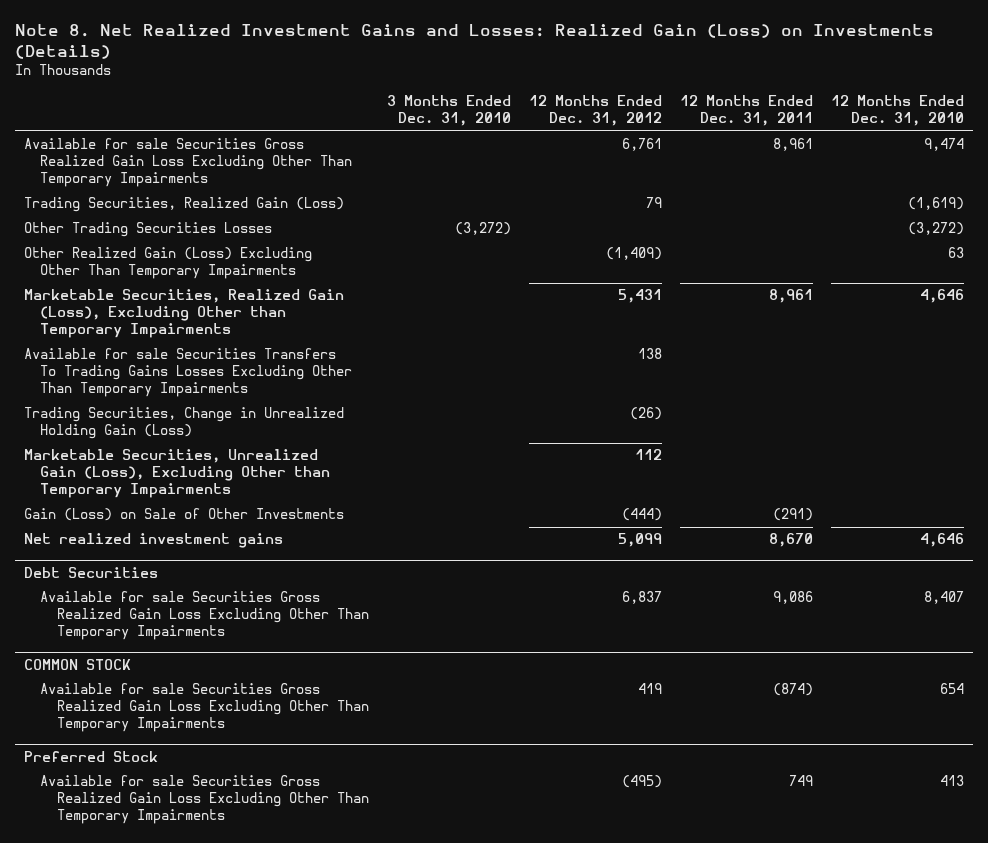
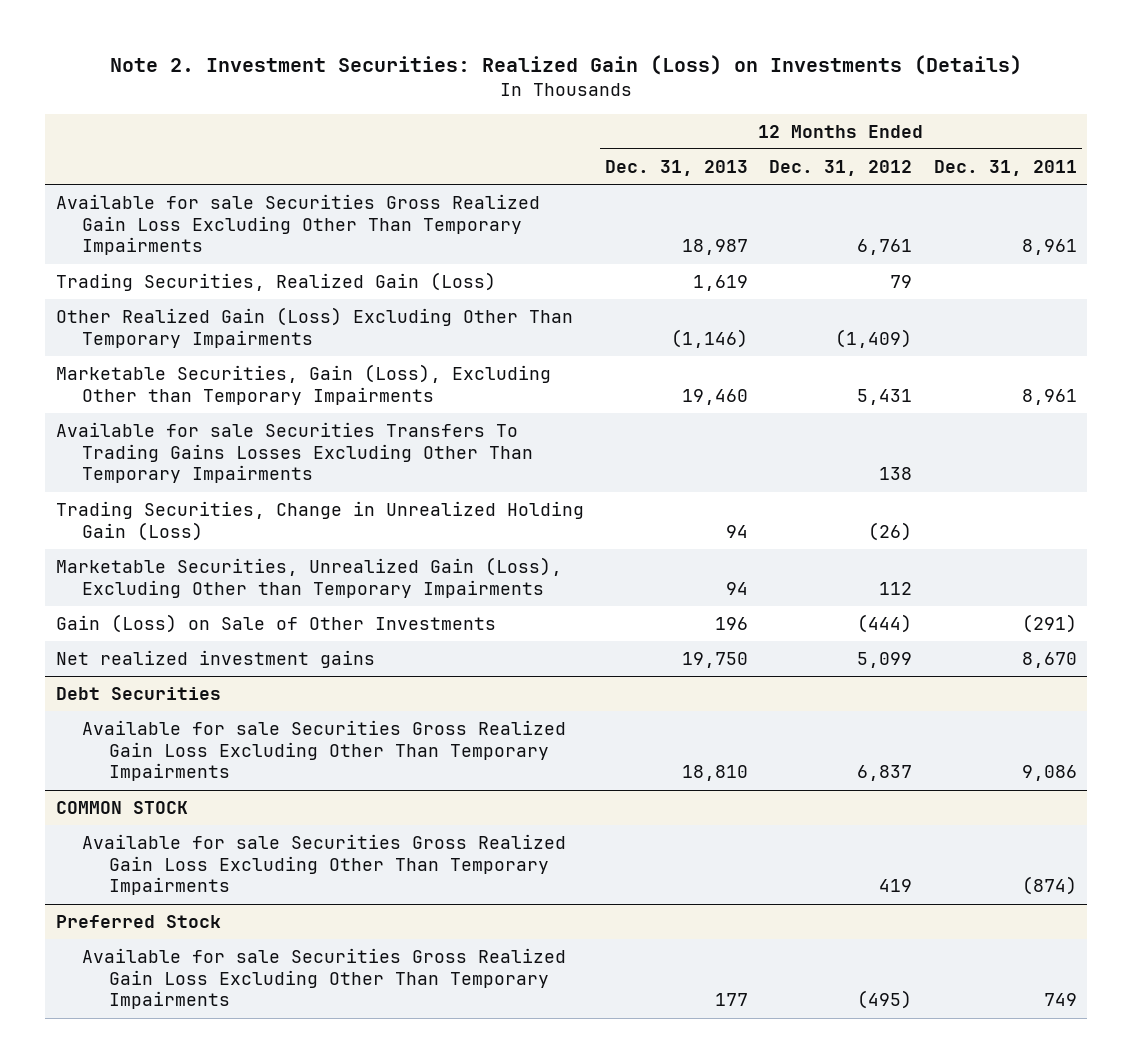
- Note 8. Net Realized Investment Gains and Losses: Realized Gain (Loss) on Investments (Details)
+ Note 2. Investment Securities: Realized Gain (Loss) on Investments (Details)
- | 3 Months Ended Dec. 31, 2010 | 12 Months Ended Dec. 31, 2012 | 12 Months Ended Dec. 31, 2011 | 12 Months Ended Dec. 31, 2010
+ | 12 Months Ended Dec. 31, 2013 | 12 Months Ended Dec. 31, 2012 | 12 Months Ended Dec. 31, 2011
- Other Trading Securities Losses | (3,272) | | | (3,272)
- Marketable Securities, Realized Gain (Loss), Excluding Other than Temporary Impairments | | 5,431 | 8,961 | 4,646
+ Marketable Securities, Gain (Loss), Excluding Other than Temporary Impairments | 19,460 | 5,431 | 8,961

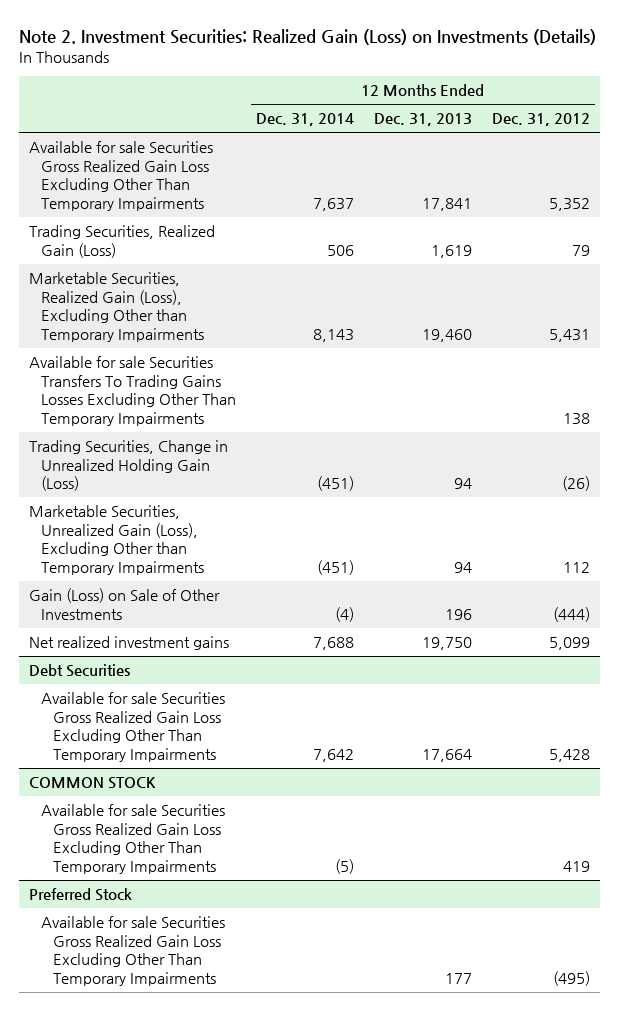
- | 12 Months Ended Dec. 31, 2013 | 12 Months Ended Dec. 31, 2012 | 12 Months Ended Dec. 31, 2011
+ | 12 Months Ended Dec. 31, 2014 | 12 Months Ended Dec. 31, 2013 | 12 Months Ended Dec. 31, 2012
- Available for sale Securities Gross Realized Gain Loss Excluding Other Than Temporary Impairments | 18,987 | 6,761 | 8,961
+ Available for sale Securities Gross Realized Gain Loss Excluding Other Than Temporary Impairments | 7,637 | 17,841 | 5,352
- Other Realized Gain (Loss) Excluding Other Than Temporary Impairments | (1,146) | (1,409) |
- Marketable Securities, Gain (Loss), Excluding Other than Temporary Impairments | 19,460 | 5,431 | 8,961
+ Marketable Securities, Realized Gain (Loss), Excluding Other than Temporary Impairments | 8,143 | 19,460 | 5,431
@ Debt Securities
- Available for sale Securities Gross Realized Gain Loss Excluding Other Than Temporary Impairments | 18,810 | 6,837 | 9,086
+ Available for sale Securities Gross Realized Gain Loss Excluding Other Than Temporary Impairments | 7,642 | 17,664 | 5,428

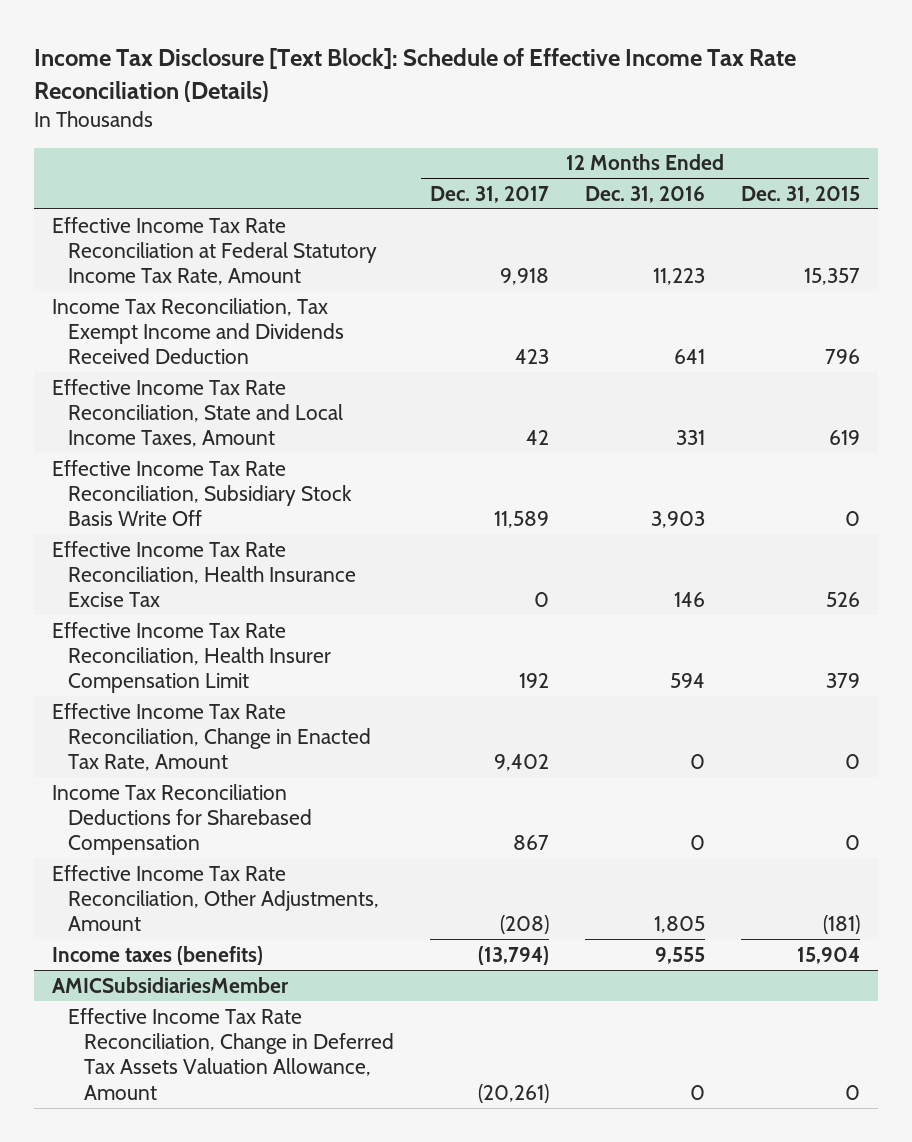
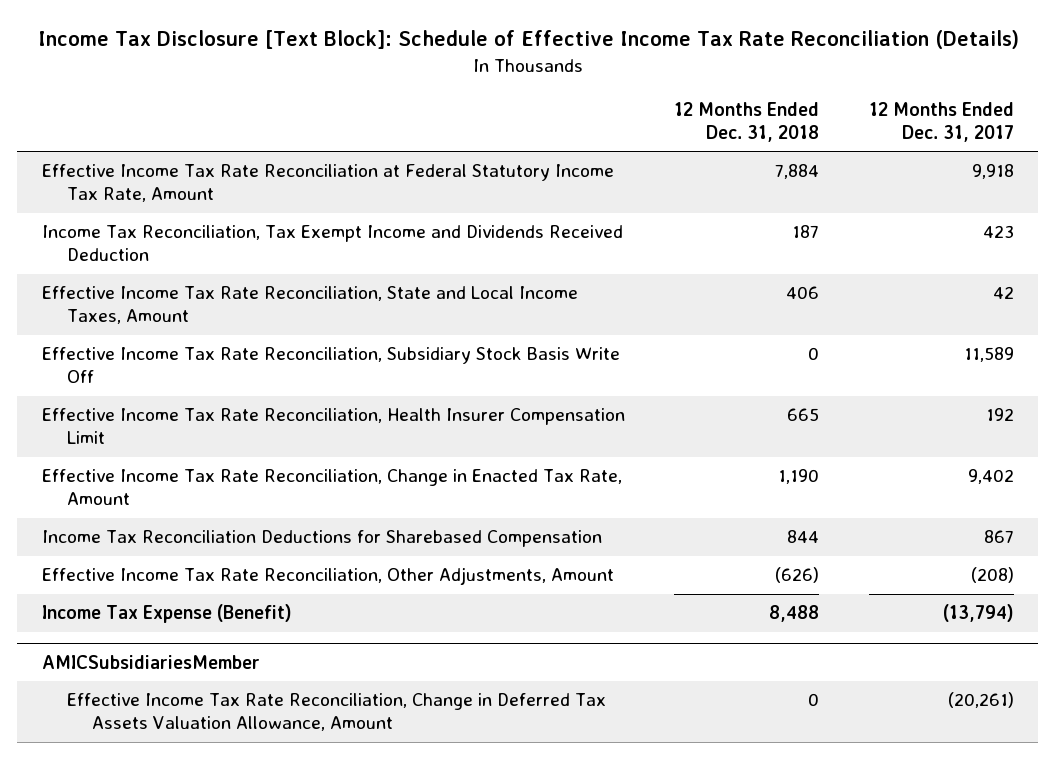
- | 12 Months Ended Dec. 31, 2017 | 12 Months Ended Dec. 31, 2016 | 12 Months Ended Dec. 31, 2015
+ | 12 Months Ended Dec. 31, 2018 | 12 Months Ended Dec. 31, 2017
- Effective Income Tax Rate Reconciliation, Health Insurance Excise Tax | 0 | 146 | 526
- Income taxes (benefits) | (13,794) | 9,555 | 15,904
+ Income Tax Expense (Benefit) | 8,488 | (13,794)

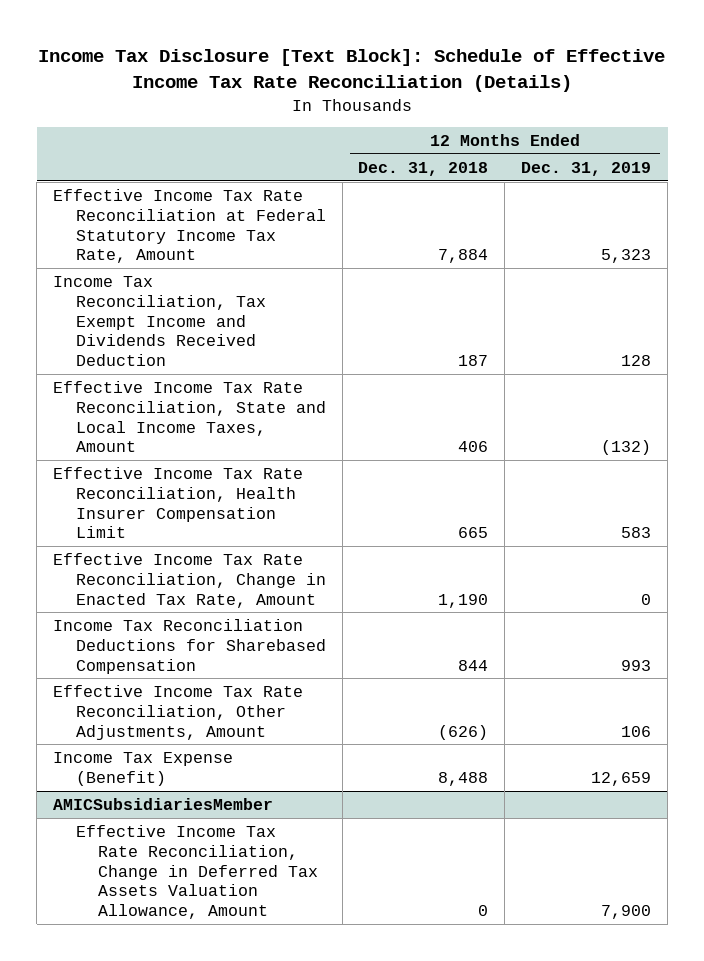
- | 12 Months Ended Dec. 31, 2018 | 12 Months Ended Dec. 31, 2017
+ | 12 Months Ended Dec. 31, 2018 | 12 Months Ended Dec. 31, 2019
- Effective Income Tax Rate Reconciliation, Subsidiary Stock Basis Write Off | 0 | 11,589

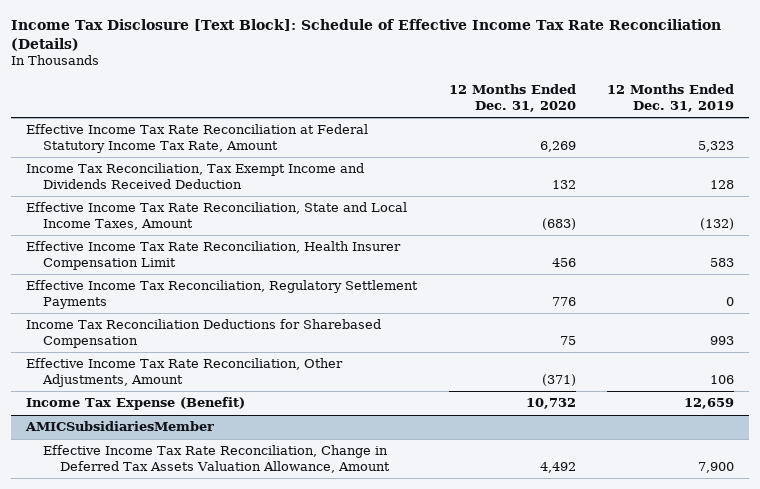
- | 12 Months Ended Dec. 31, 2018 | 12 Months Ended Dec. 31, 2019
+ | 12 Months Ended Dec. 31, 2020 | 12 Months Ended Dec. 31, 2019
- Effective Income Tax Rate Reconciliation, Change in Enacted Tax Rate, Amount | 1,190 | 0
+ Effective Income Tax Reconciliation, Regulatory Settlement Payments | 776 | 0

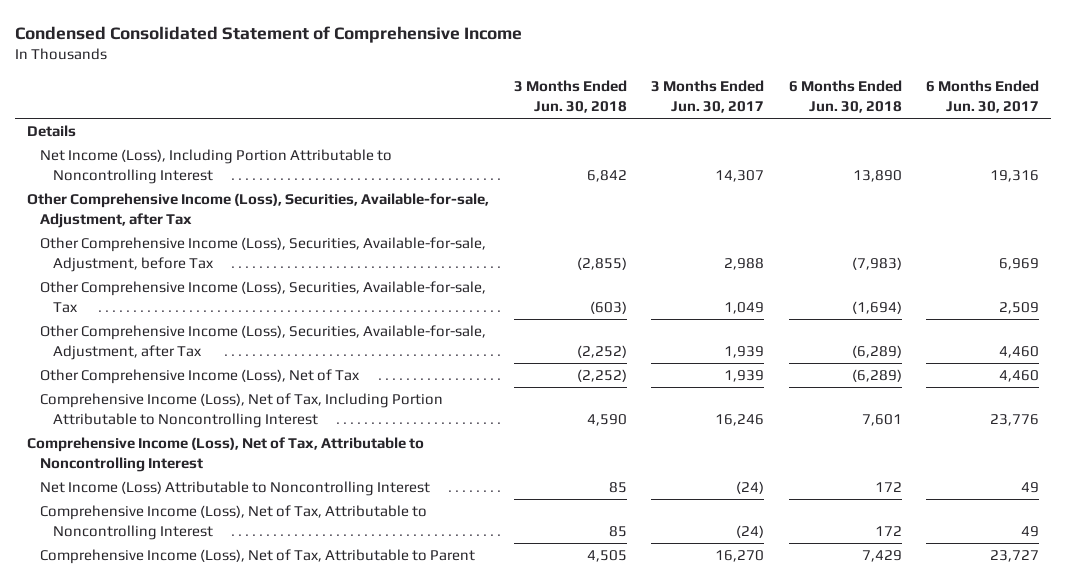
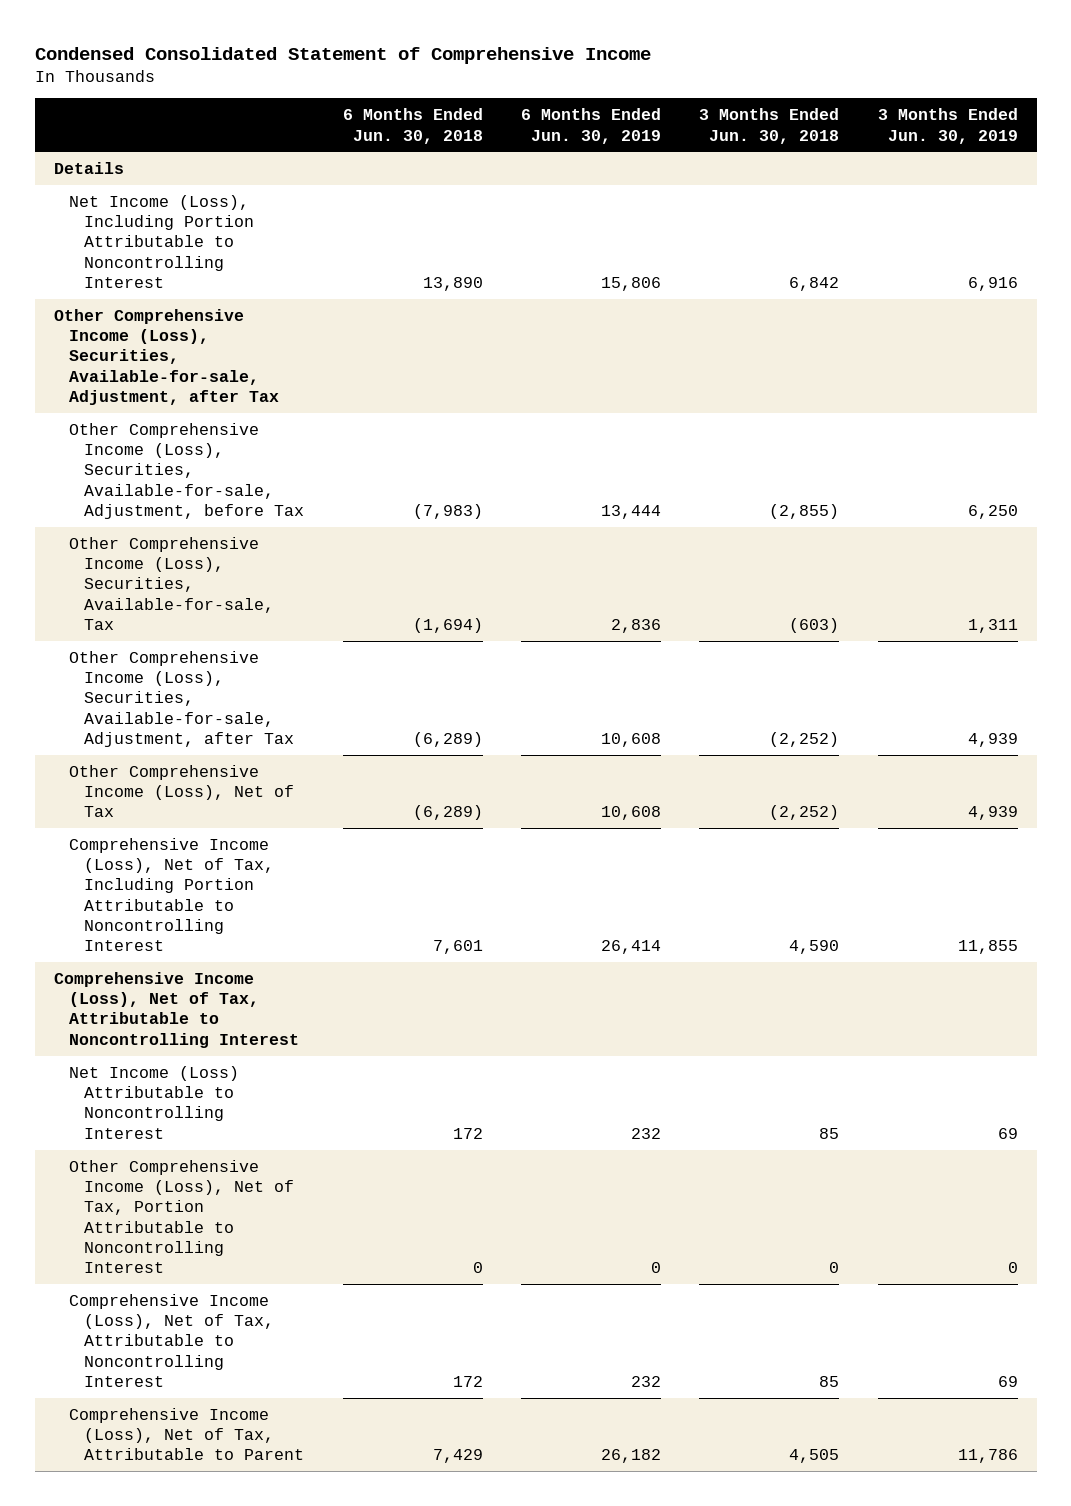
- | 3 Months Ended Jun. 30, 2018 | 3 Months Ended Jun. 30, 2017 | 6 Months Ended Jun. 30, 2018 | 6 Months Ended Jun. 30, 2017
+ | 6 Months Ended Jun. 30, 2018 | 6 Months Ended Jun. 30, 2019 | 3 Months Ended Jun. 30, 2018 | 3 Months Ended Jun. 30, 2019
+ Other Comprehensive Income (Loss), Net of Tax, Portion Attributable to Noncontrolling Interest | 0 | 0 | 0 | 0

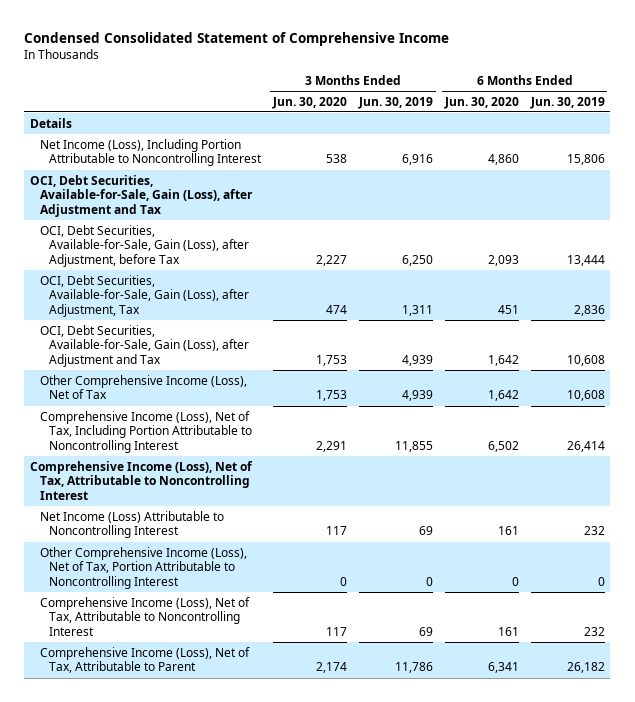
- | 6 Months Ended Jun. 30, 2018 | 6 Months Ended Jun. 30, 2019 | 3 Months Ended Jun. 30, 2018 | 3 Months Ended Jun. 30, 2019
+ | 3 Months Ended Jun. 30, 2020 | 3 Months Ended Jun. 30, 2019 | 6 Months Ended Jun. 30, 2020 | 6 Months Ended Jun. 30, 2019
- Other Comprehensive Income (Loss), Securities, Available-for-sale, Adjustment, after Tax
- Other Comprehensive Income (Loss), Securities, Available-for-sale, Adjustment, before Tax | (7,983) | 13,444 | (2,855) | 6,250
- Other Comprehensive Income (Loss), Securities, Available-for-sale, Tax | (1,694) | 2,836 | (603) | 1,311
- Other Comprehensive Income (Loss), Securities, Available-for-sale, Adjustment, after Tax | (6,289) | 10,608 | (2,252) | 4,939
+ OCI, Debt Securities, Available-for-Sale, Gain (Loss), after Adjustment and Tax
+ OCI, Debt Securities, Available-for-Sale, Gain (Loss), after Adjustment, before Tax | 2,227 | 6,250 | 2,093 | 13,444
+ OCI, Debt Securities, Available-for-Sale, Gain (Loss), after Adjustment, Tax | 474 | 1,311 | 451 | 2,836
+ OCI, Debt Securities, Available-for-Sale, Gain (Loss), after Adjustment and Tax | 1,753 | 4,939 | 1,642 | 10,608

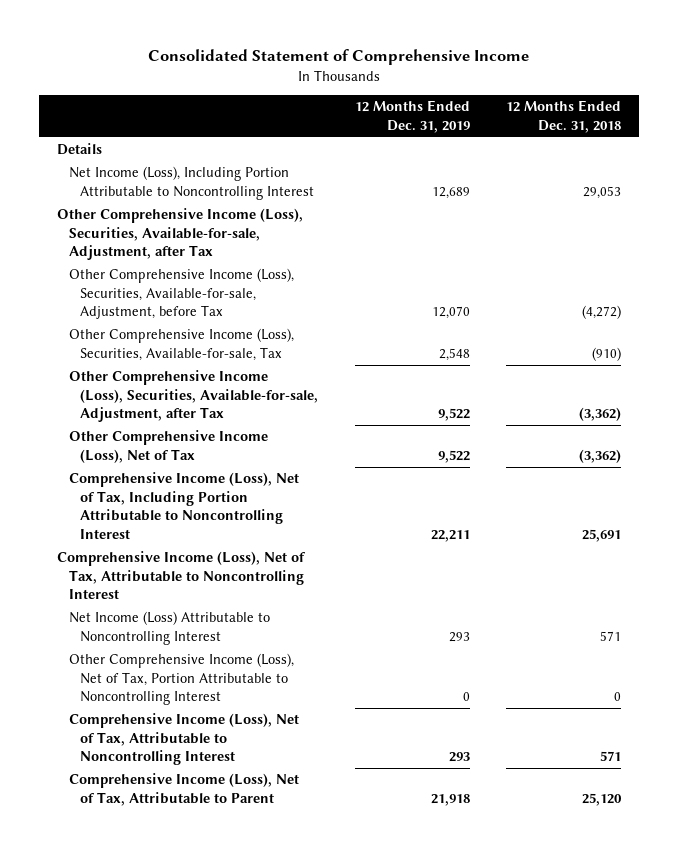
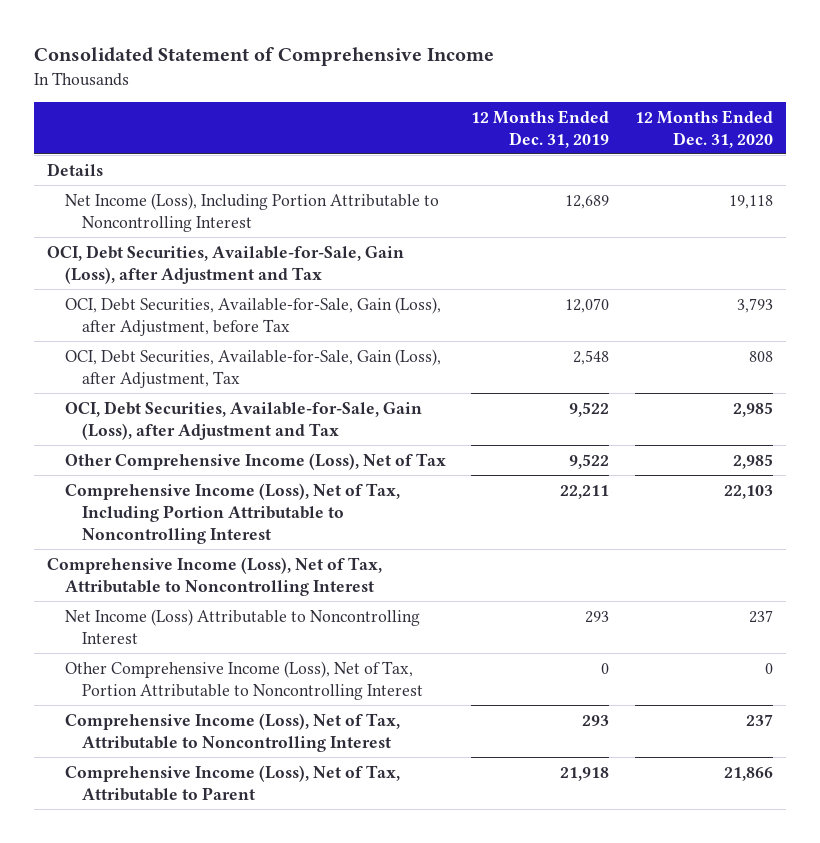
- | 12 Months Ended Dec. 31, 2019 | 12 Months Ended Dec. 31, 2018
+ | 12 Months Ended Dec. 31, 2019 | 12 Months Ended Dec. 31, 2020
- Other Comprehensive Income (Loss), Securities, Available-for-sale, Adjustment, after Tax
- Other Comprehensive Income (Loss), Securities, Available-for-sale, Adjustment, before Tax | 12,070 | (4,272)
- Other Comprehensive Income (Loss), Securities, Available-for-sale, Tax | 2,548 | (910)
- Other Comprehensive Income (Loss), Securities, Available-for-sale, Adjustment, after Tax | 9,522 | (3,362)
+ OCI, Debt Securities, Available-for-Sale, Gain (Loss), after Adjustment and Tax
+ OCI, Debt Securities, Available-for-Sale, Gain (Loss), after Adjustment, before Tax | 12,070 | 3,793
+ OCI, Debt Securities, Available-for-Sale, Gain (Loss), after Adjustment, Tax | 2,548 | 808
+ OCI, Debt Securities, Available-for-Sale, Gain (Loss), after Adjustment and Tax | 9,522 | 2,985

